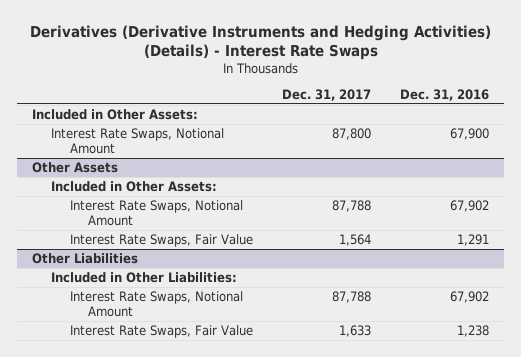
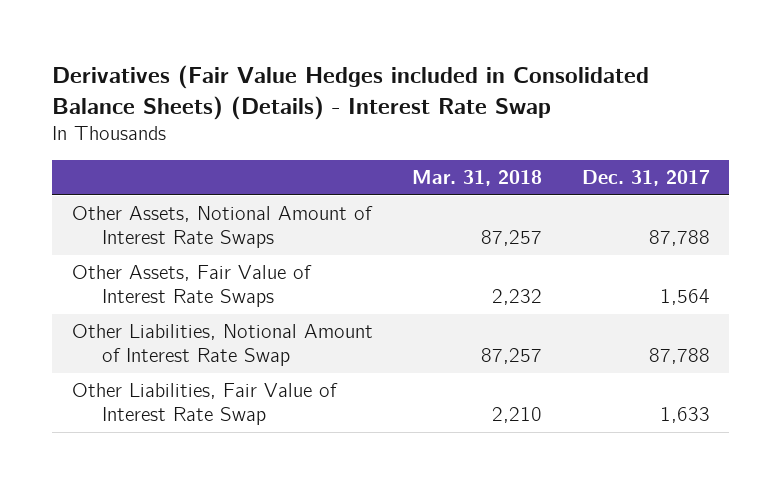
- Derivatives (Derivative Instruments and Hedging Activities) (Details) - Interest Rate Swaps
+ Derivatives (Fair Value Hedges included in Consolidated Balance Sheets) (Details) - Interest Rate Swap
- | Dec. 31, 2017 | Dec. 31, 2016
+ | Mar. 31, 2018 | Dec. 31, 2017
- Included in Other Assets:
- Interest Rate Swaps, Notional Amount | 87,800 | 67,900
- Other Assets
- Included in Other Assets:
- Interest Rate Swaps, Notional Amount | 87,788 | 67,902
- Interest Rate Swaps, Fair Value | 1,564 | 1,291
- Other Liabilities
- Included in Other Liabilities:
- Interest Rate Swaps, Notional Amount | 87,788 | 67,902
- Interest Rate Swaps, Fair Value | 1,633 | 1,238
+ Other Assets, Notional Amount of Interest Rate Swaps | 87,257 | 87,788
+ Other Assets, Fair Value of Interest Rate Swaps | 2,232 | 1,564
+ Other Liabilities, Notional Amount of Interest Rate Swap | 87,257 | 87,788
+ Other Liabilities, Fair Value of Interest Rate Swap | 2,210 | 1,633

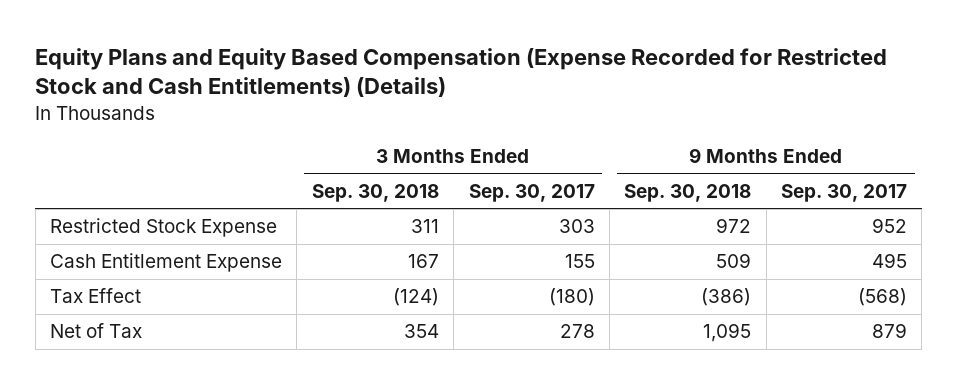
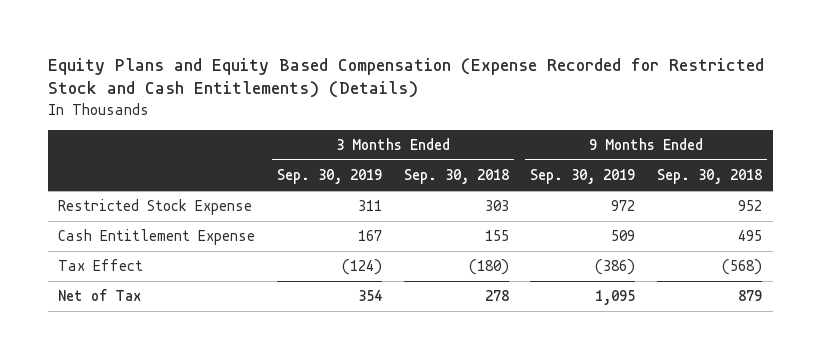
- | 3 Months Ended Sep. 30, 2018 | 3 Months Ended Sep. 30, 2017 | 9 Months Ended Sep. 30, 2018 | 9 Months Ended Sep. 30, 2017
+ | 3 Months Ended Sep. 30, 2019 | 3 Months Ended Sep. 30, 2018 | 9 Months Ended Sep. 30, 2019 | 9 Months Ended Sep. 30, 2018
- Restricted Stock Expense | 311 | 303 | 972 | 952
- Cash Entitlement Expense | 167 | 155 | 509 | 495
- Tax Effect | (124) | (180) | (386) | (568)
- Net of Tax | 354 | 278 | 1,095 | 879
+ Restricted Stock Expense | 311 | 303 | 972 | 952
+ Cash Entitlement Expense | 167 | 155 | 509 | 495
+ Tax Effect | (124) | (180) | (386) | (568)
+ Net of Tax | 354 | 278 | 1,095 | 879

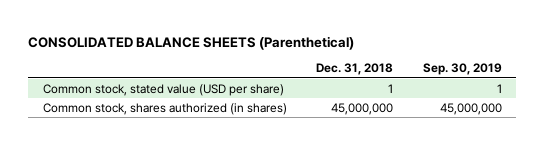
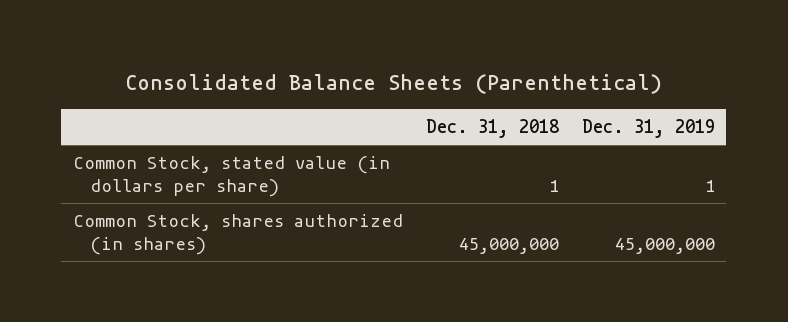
- CONSOLIDATED BALANCE SHEETS (Parenthetical)
+ Consolidated Balance Sheets (Parenthetical)
- | Dec. 31, 2018 | Sep. 30, 2019
+ | Dec. 31, 2018 | Dec. 31, 2019
- Common stock, stated value (USD per share) | 1 | 1
- Common stock, shares authorized (in shares) | 45,000,000 | 45,000,000
+ Common Stock, stated value (in dollars per share) | 1 | 1
+ Common Stock, shares authorized (in shares) | 45,000,000 | 45,000,000

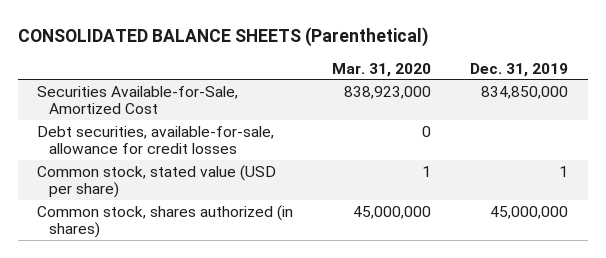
- Consolidated Balance Sheets (Parenthetical)
+ CONSOLIDATED BALANCE SHEETS (Parenthetical)
- | Dec. 31, 2018 | Dec. 31, 2019
+ | Mar. 31, 2020 | Dec. 31, 2019
- Common Stock, stated value (in dollars per share) | 1 | 1
- Common Stock, shares authorized (in shares) | 45,000,000 | 45,000,000
+ Securities Available-for-Sale, Amortized Cost | 838,923,000 | 834,850,000
+ Debt securities, available-for-sale, allowance for credit losses | 0 |
+ Common stock, stated value (USD per share) | 1 | 1
+ Common stock, shares authorized (in shares) | 45,000,000 | 45,000,000

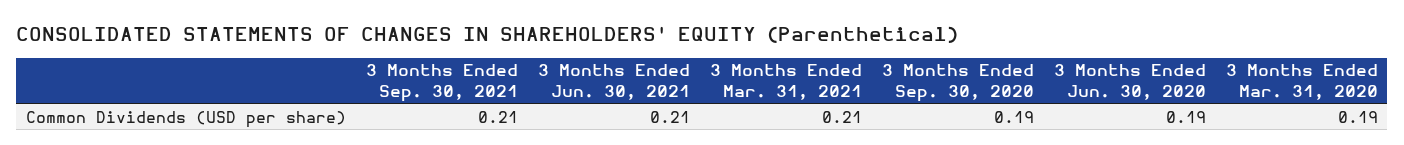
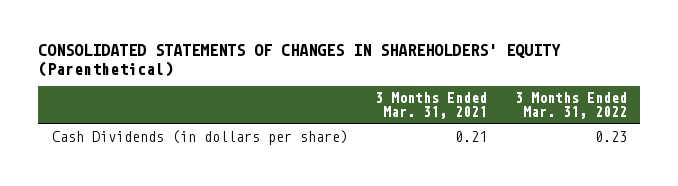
- | 3 Months Ended Sep. 30, 2021 | 3 Months Ended Jun. 30, 2021 | 3 Months Ended Mar. 31, 2021 | 3 Months Ended Sep. 30, 2020 | 3 Months Ended Jun. 30, 2020 | 3 Months Ended Mar. 31, 2020
+ | 3 Months Ended Mar. 31, 2021 | 3 Months Ended Mar. 31, 2022
- Common Dividends (USD per share) | 0.21 | 0.21 | 0.21 | 0.19 | 0.19 | 0.19
+ Cash Dividends (in dollars per share) | 0.21 | 0.23

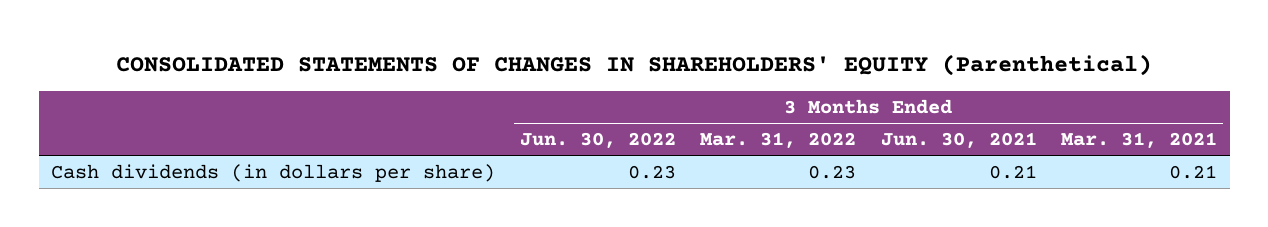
- | 3 Months Ended Mar. 31, 2021 | 3 Months Ended Mar. 31, 2022
+ | 3 Months Ended Jun. 30, 2022 | 3 Months Ended Mar. 31, 2022 | 3 Months Ended Jun. 30, 2021 | 3 Months Ended Mar. 31, 2021
- Cash Dividends (in dollars per share) | 0.21 | 0.23
+ Cash dividends (in dollars per share) | 0.23 | 0.23 | 0.21 | 0.21

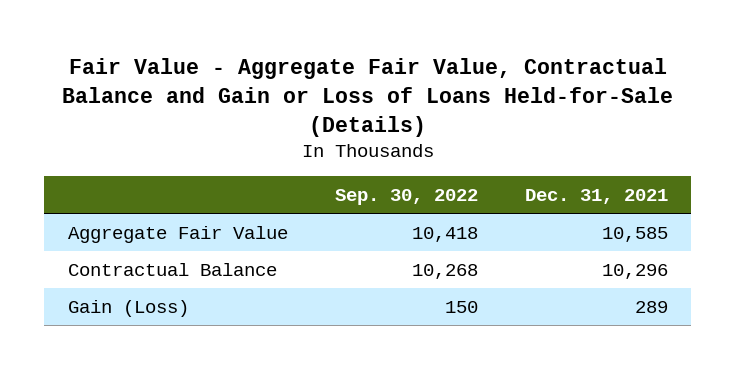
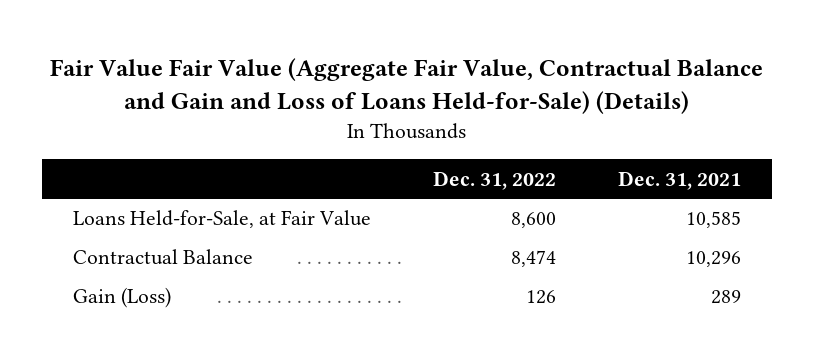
- Fair Value - Aggregate Fair Value, Contractual Balance and Gain or Loss of Loans Held-for-Sale (Details)
+ Fair Value Fair Value (Aggregate Fair Value, Contractual Balance and Gain and Loss of Loans Held-for-Sale) (Details)
- | Sep. 30, 2022 | Dec. 31, 2021
+ | Dec. 31, 2022 | Dec. 31, 2021
- Aggregate Fair Value | 10,418 | 10,585
+ Loans Held-for-Sale, at Fair Value | 8,600 | 10,585

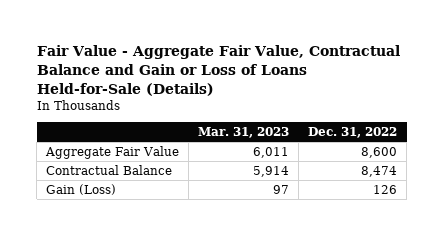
- Fair Value Fair Value (Aggregate Fair Value, Contractual Balance and Gain and Loss of Loans Held-for-Sale) (Details)
+ Fair Value - Aggregate Fair Value, Contractual Balance and Gain or Loss of Loans Held-for-Sale (Details)
- | Dec. 31, 2022 | Dec. 31, 2021
+ | Mar. 31, 2023 | Dec. 31, 2022
- Loans Held-for-Sale, at Fair Value | 8,600 | 10,585
+ Aggregate Fair Value | 6,011 | 8,600

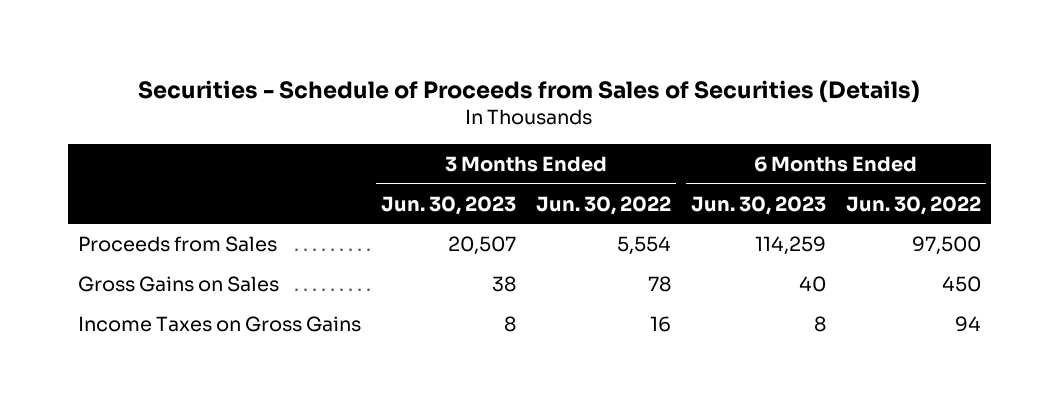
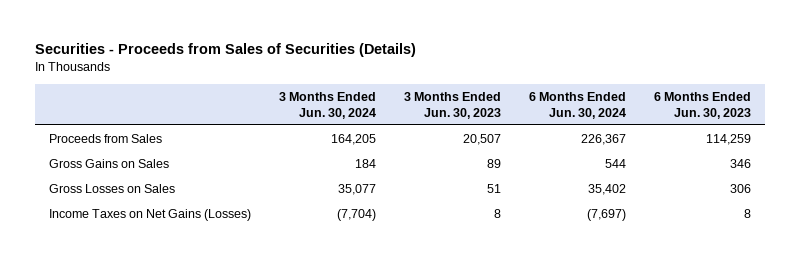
- Securities - Schedule of Proceeds from Sales of Securities (Details)
+ Securities - Proceeds from Sales of Securities (Details)
- | 3 Months Ended Jun. 30, 2023 | 3 Months Ended Jun. 30, 2022 | 6 Months Ended Jun. 30, 2023 | 6 Months Ended Jun. 30, 2022
+ | 3 Months Ended Jun. 30, 2024 | 3 Months Ended Jun. 30, 2023 | 6 Months Ended Jun. 30, 2024 | 6 Months Ended Jun. 30, 2023
- Gross Gains on Sales | 38 | 78 | 40 | 450
- Income Taxes on Gross Gains | 8 | 16 | 8 | 94
+ Gross Gains on Sales | 184 | 89 | 544 | 346
+ Gross Losses on Sales | 35,077 | 51 | 35,402 | 306
+ Income Taxes on Net Gains (Losses) | (7,704) | 8 | (7,697) | 8

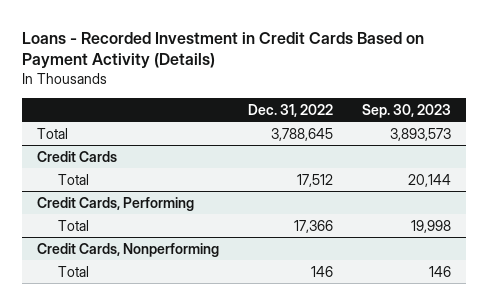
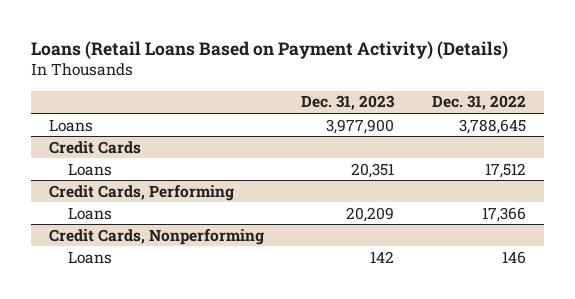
- Loans - Recorded Investment in Credit Cards Based on Payment Activity (Details)
+ Loans (Retail Loans Based on Payment Activity) (Details)
- | Dec. 31, 2022 | Sep. 30, 2023
+ | Dec. 31, 2023 | Dec. 31, 2022
- Total | 3,788,645 | 3,893,573
+ Loans | 3,977,900 | 3,788,645
@ Credit Cards
- Total | 17,512 | 20,144
+ Loans | 20,351 | 17,512
@ Credit Cards, Performing
- Total | 17,366 | 19,998
+ Loans | 20,209 | 17,366
@ Credit Cards, Nonperforming
- Total | 146 | 146
+ Loans | 142 | 146

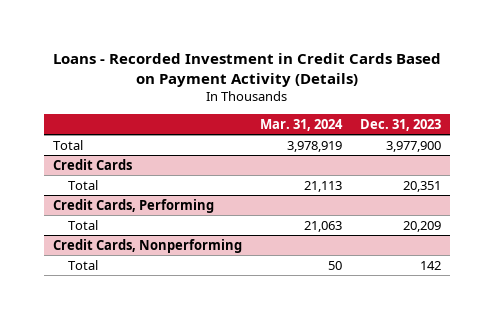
- Loans (Retail Loans Based on Payment Activity) (Details)
+ Loans - Recorded Investment in Credit Cards Based on Payment Activity (Details)
- | Dec. 31, 2023 | Dec. 31, 2022
+ | Mar. 31, 2024 | Dec. 31, 2023
- Loans | 3,977,900 | 3,788,645
+ Total | 3,978,919 | 3,977,900
@ Credit Cards
- Loans | 20,351 | 17,512
+ Total | 21,113 | 20,351
@ Credit Cards, Performing
- Loans | 20,209 | 17,366
+ Total | 21,063 | 20,209
@ Credit Cards, Nonperforming
- Loans | 142 | 146
+ Total | 50 | 142

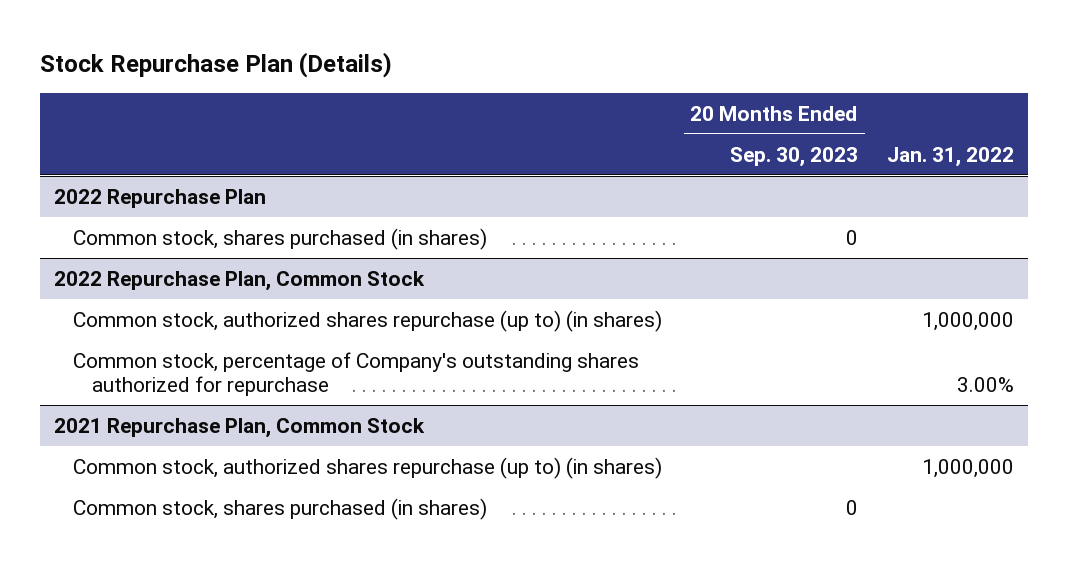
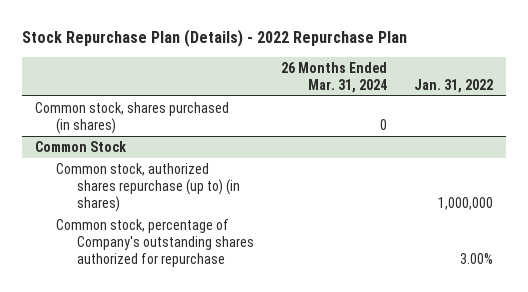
- Stock Repurchase Plan (Details)
+ Stock Repurchase Plan (Details) - 2022 Repurchase Plan
- | 20 Months Ended Sep. 30, 2023 | Jan. 31, 2022
+ | 26 Months Ended Mar. 31, 2024 | Jan. 31, 2022
- 2022 Repurchase Plan
- 2022 Repurchase Plan, Common Stock
+ Common Stock
- 2021 Repurchase Plan, Common Stock
- Common stock, authorized shares repurchase (up to) (in shares) | | 1,000,000
- Common stock, shares purchased (in shares) | 0 |

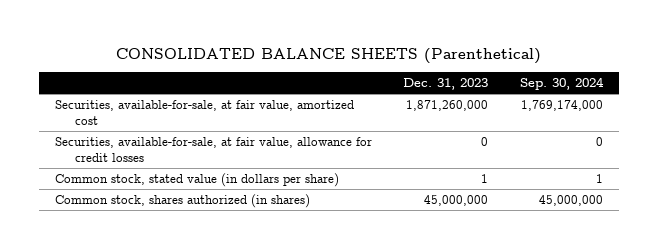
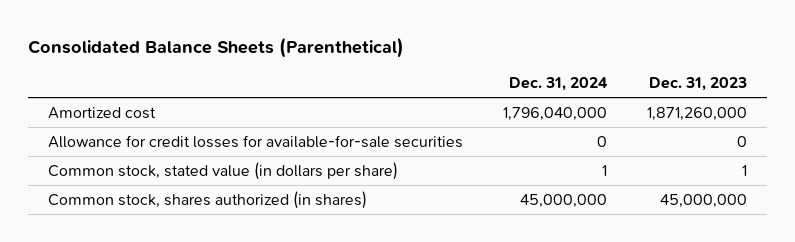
- CONSOLIDATED BALANCE SHEETS (Parenthetical)
+ Consolidated Balance Sheets (Parenthetical)
- | Dec. 31, 2023 | Sep. 30, 2024
+ | Dec. 31, 2024 | Dec. 31, 2023
- Securities, available-for-sale, at fair value, amortized cost | 1,871,260,000 | 1,769,174,000
- Securities, available-for-sale, at fair value, allowance for credit losses | 0 | 0
+ Amortized cost | 1,796,040,000 | 1,871,260,000
+ Allowance for credit losses for available-for-sale securities | 0 | 0

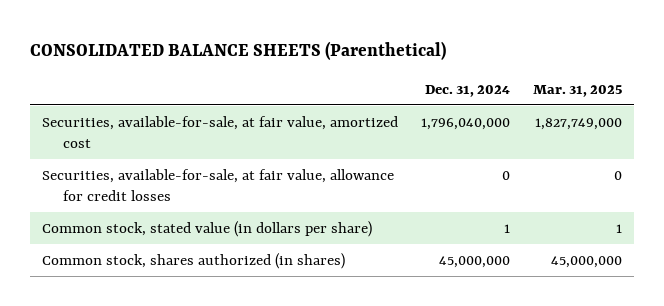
- Consolidated Balance Sheets (Parenthetical)
+ CONSOLIDATED BALANCE SHEETS (Parenthetical)
- | Dec. 31, 2024 | Dec. 31, 2023
+ | Dec. 31, 2024 | Mar. 31, 2025
- Amortized cost | 1,796,040,000 | 1,871,260,000
- Allowance for credit losses for available-for-sale securities | 0 | 0
+ Securities, available-for-sale, at fair value, amortized cost | 1,796,040,000 | 1,827,749,000
+ Securities, available-for-sale, at fair value, allowance for credit losses | 0 | 0

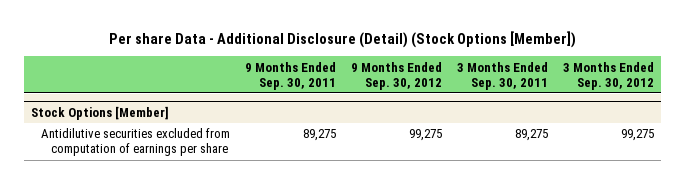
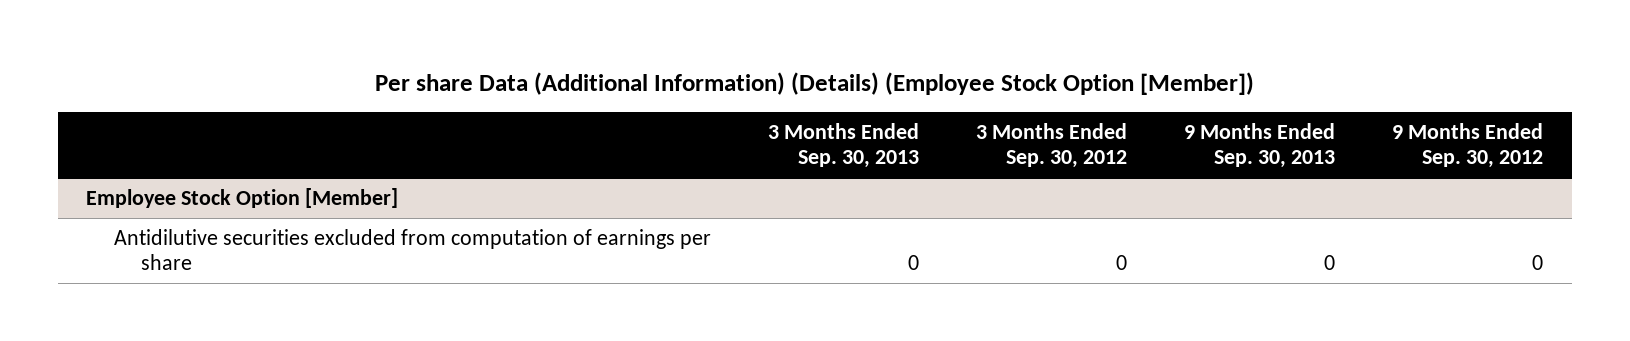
- Per share Data - Additional Disclosure (Detail) (Stock Options [Member])
+ Per share Data (Additional Information) (Details) (Employee Stock Option [Member])
- | 9 Months Ended Sep. 30, 2011 | 9 Months Ended Sep. 30, 2012 | 3 Months Ended Sep. 30, 2011 | 3 Months Ended Sep. 30, 2012
+ | 3 Months Ended Sep. 30, 2013 | 3 Months Ended Sep. 30, 2012 | 9 Months Ended Sep. 30, 2013 | 9 Months Ended Sep. 30, 2012
- Stock Options [Member]
- Antidilutive securities excluded from computation of earnings per share | 89,275 | 99,275 | 89,275 | 99,275
+ Employee Stock Option [Member]
+ Antidilutive securities excluded from computation of earnings per share | 0 | 0 | 0 | 0

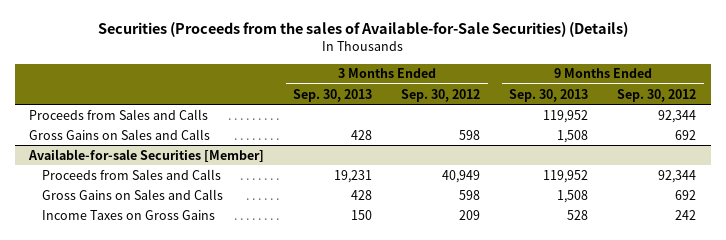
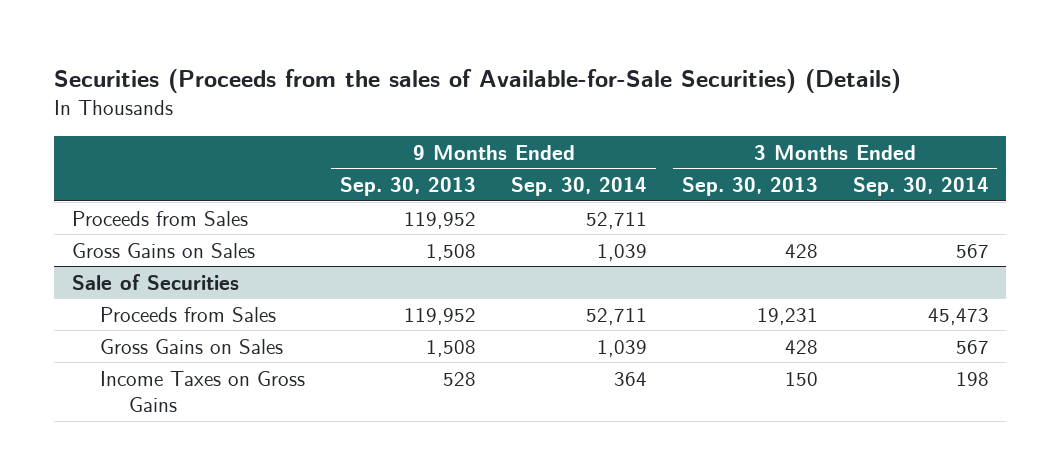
- | 3 Months Ended Sep. 30, 2013 | 3 Months Ended Sep. 30, 2012 | 9 Months Ended Sep. 30, 2013 | 9 Months Ended Sep. 30, 2012
+ | 9 Months Ended Sep. 30, 2013 | 9 Months Ended Sep. 30, 2014 | 3 Months Ended Sep. 30, 2013 | 3 Months Ended Sep. 30, 2014
- Proceeds from Sales and Calls | | | 119,952 | 92,344
- Gross Gains on Sales and Calls | 428 | 598 | 1,508 | 692
- Available-for-sale Securities [Member]
- Proceeds from Sales and Calls | 19,231 | 40,949 | 119,952 | 92,344
- Gross Gains on Sales and Calls | 428 | 598 | 1,508 | 692
+ Proceeds from Sales | 119,952 | 52,711 | |
+ Gross Gains on Sales | 1,508 | 1,039 | 428 | 567
+ Sale of Securities
+ Proceeds from Sales | 119,952 | 52,711 | 19,231 | 45,473
+ Gross Gains on Sales | 1,508 | 1,039 | 428 | 567

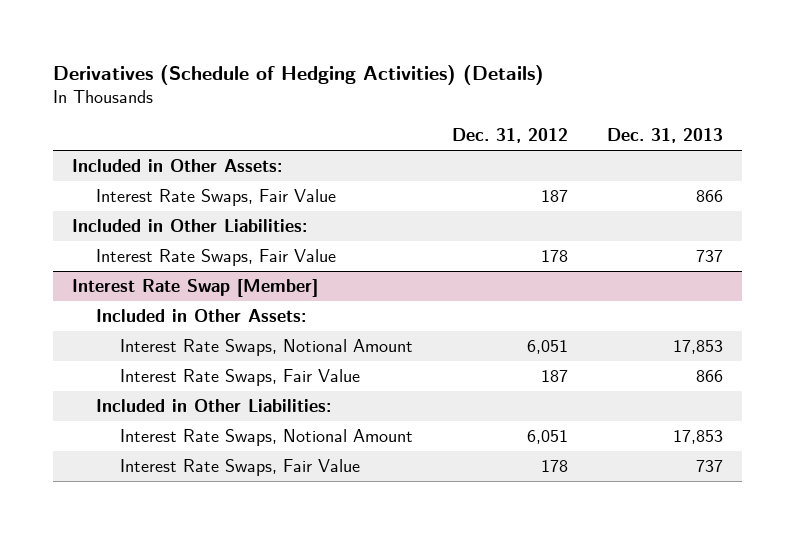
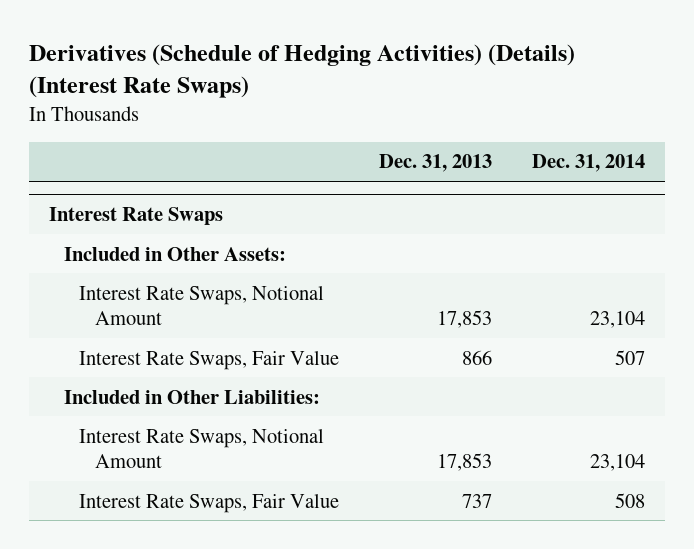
- Derivatives (Schedule of Hedging Activities) (Details)
+ Derivatives (Schedule of Hedging Activities) (Details) (Interest Rate Swaps)
- | Dec. 31, 2012 | Dec. 31, 2013
+ | Dec. 31, 2013 | Dec. 31, 2014
- Included in Other Assets:
- Interest Rate Swaps, Fair Value | 187 | 866
- Included in Other Liabilities:
- Interest Rate Swaps, Fair Value | 178 | 737
- Interest Rate Swap [Member]
+ Interest Rate Swaps

